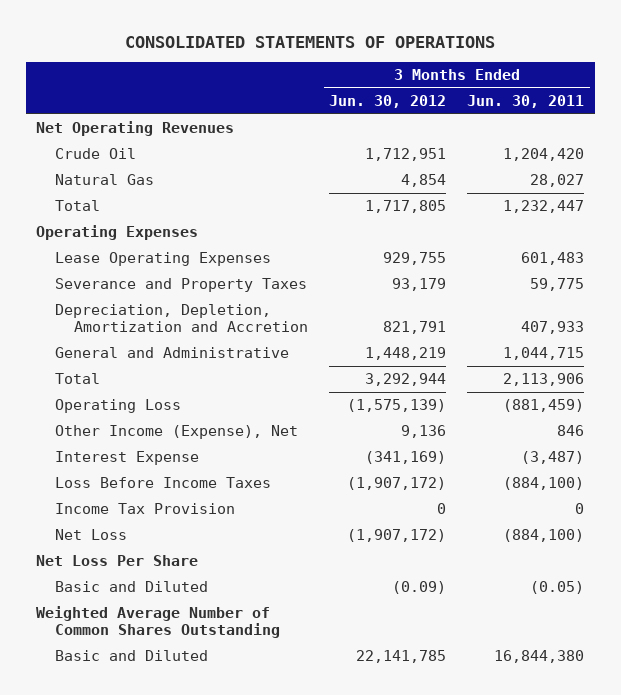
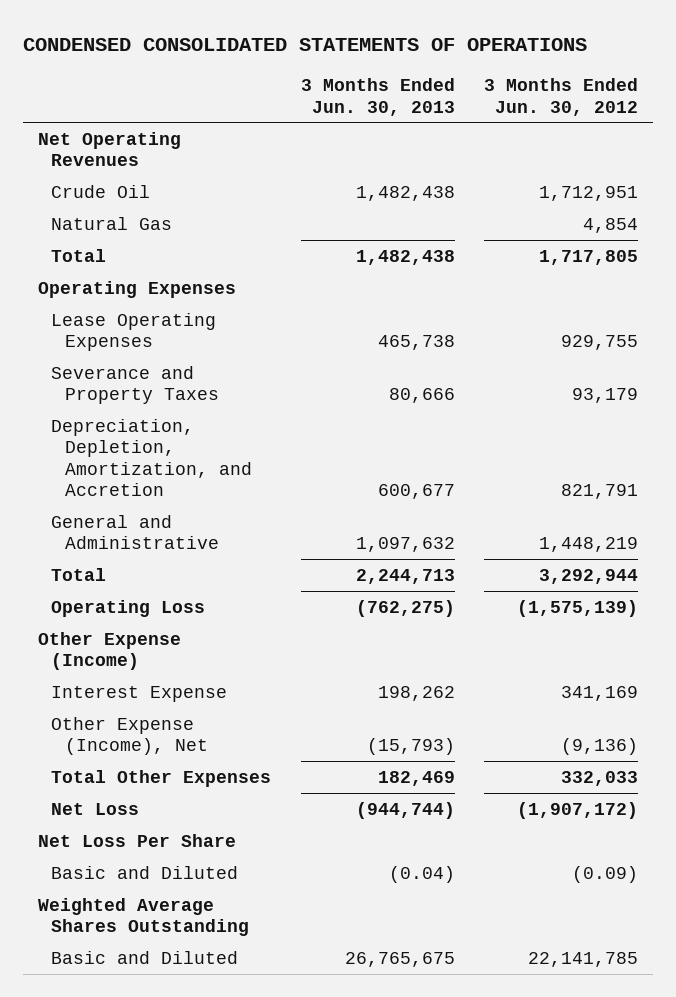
- CONSOLIDATED STATEMENTS OF OPERATIONS
+ CONDENSED CONSOLIDATED STATEMENTS OF OPERATIONS
- | 3 Months Ended Jun. 30, 2012 | 3 Months Ended Jun. 30, 2011
+ | 3 Months Ended Jun. 30, 2013 | 3 Months Ended Jun. 30, 2012
- Depreciation, Depletion, Amortization and Accretion | 821,791 | 407,933
+ Depreciation, Depletion, Amortization, and Accretion | 600,677 | 821,791
- Other Income (Expense), Net | 9,136 | 846
- Interest Expense | (341,169) | (3,487)
- Loss Before Income Taxes | (1,907,172) | (884,100)
- Income Tax Provision | 0 | 0
+ Other Expense (Income)
+ Interest Expense | 198,262 | 341,169
+ Other Expense (Income), Net | (15,793) | (9,136)
+ Total Other Expenses | 182,469 | 332,033
- Weighted Average Number of Common Shares Outstanding
+ Weighted Average Shares Outstanding

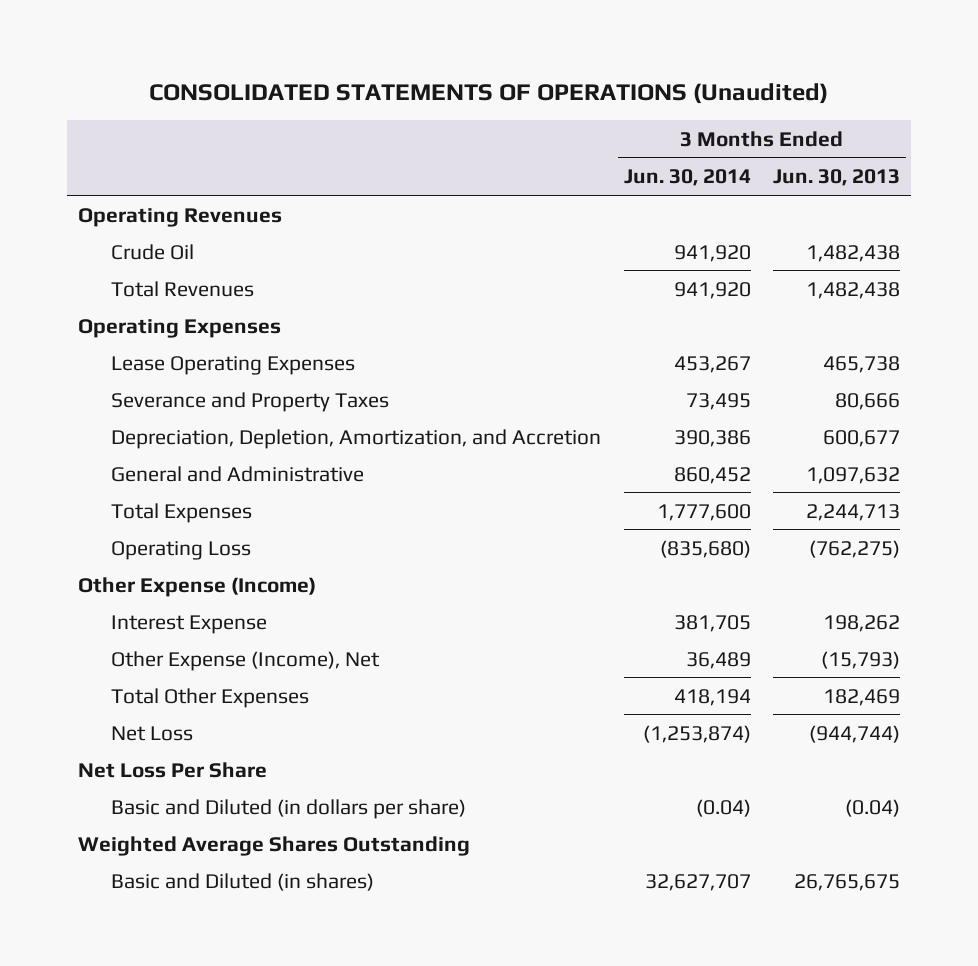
- CONDENSED CONSOLIDATED STATEMENTS OF OPERATIONS
+ CONSOLIDATED STATEMENTS OF OPERATIONS (Unaudited)
- | 3 Months Ended Jun. 30, 2013 | 3 Months Ended Jun. 30, 2012
+ | 3 Months Ended Jun. 30, 2014 | 3 Months Ended Jun. 30, 2013
- Net Operating Revenues
+ Operating Revenues
- Natural Gas | | 4,854
- Total | 1,482,438 | 1,717,805
+ Total Revenues | 941,920 | 1,482,438
- Total | 2,244,713 | 3,292,944
+ Total Expenses | 1,777,600 | 2,244,713
- Basic and Diluted | (0.04) | (0.09)
+ Basic and Diluted (in dollars per share) | (0.04) | (0.04)
- Basic and Diluted | 26,765,675 | 22,141,785
+ Basic and Diluted (in shares) | 32,627,707 | 26,765,675

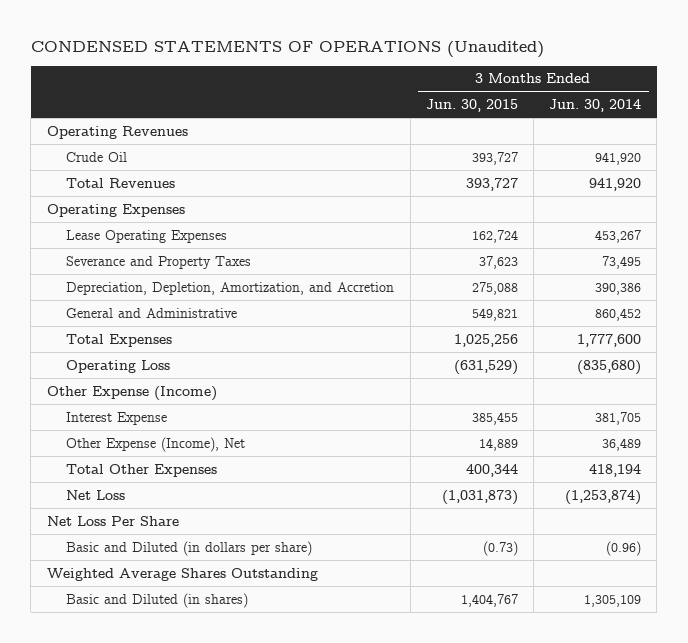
- CONSOLIDATED STATEMENTS OF OPERATIONS (Unaudited)
+ CONDENSED STATEMENTS OF OPERATIONS (Unaudited)
- | 3 Months Ended Jun. 30, 2014 | 3 Months Ended Jun. 30, 2013
+ | 3 Months Ended Jun. 30, 2015 | 3 Months Ended Jun. 30, 2014
- Basic and Diluted (in dollars per share) | (0.04) | (0.04)
+ Basic and Diluted (in dollars per share) | (0.73) | (0.96)
- Basic and Diluted (in shares) | 32,627,707 | 26,765,675
+ Basic and Diluted (in shares) | 1,404,767 | 1,305,109

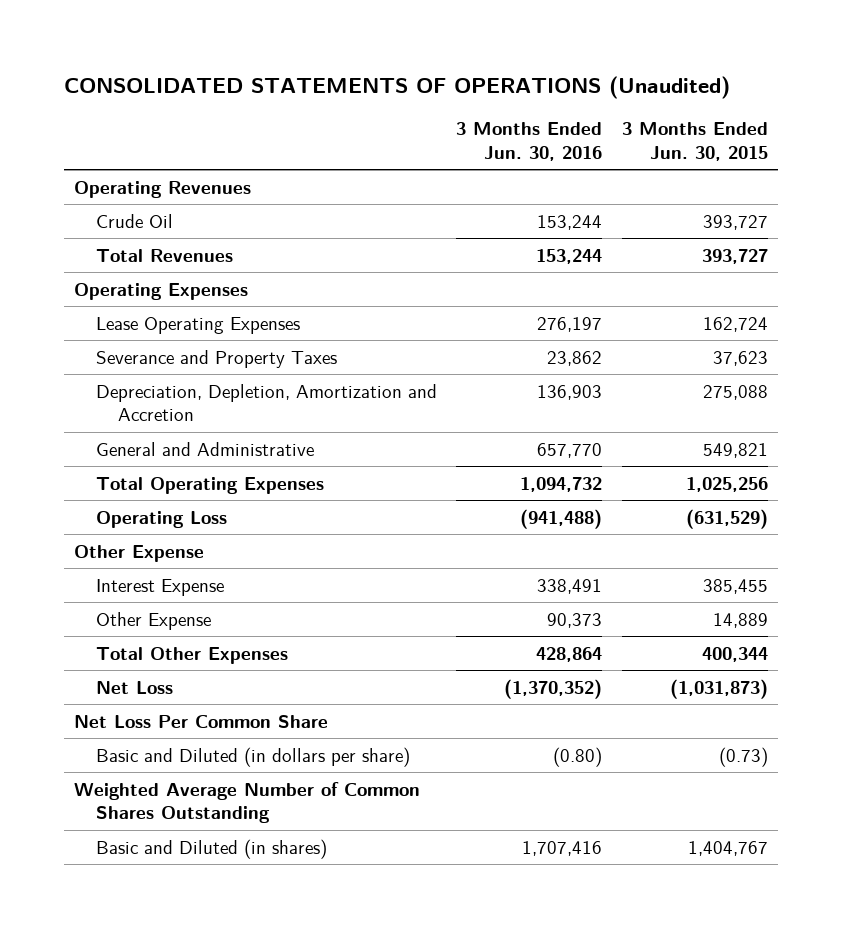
- CONDENSED STATEMENTS OF OPERATIONS (Unaudited)
+ CONSOLIDATED STATEMENTS OF OPERATIONS (Unaudited)
- | 3 Months Ended Jun. 30, 2015 | 3 Months Ended Jun. 30, 2014
+ | 3 Months Ended Jun. 30, 2016 | 3 Months Ended Jun. 30, 2015
- Depreciation, Depletion, Amortization, and Accretion | 275,088 | 390,386
+ Depreciation, Depletion, Amortization and Accretion | 136,903 | 275,088
- Total Expenses | 1,025,256 | 1,777,600
+ Total Operating Expenses | 1,094,732 | 1,025,256
- Other Expense (Income)
+ Other Expense
- Other Expense (Income), Net | 14,889 | 36,489
+ Other Expense | 90,373 | 14,889
- Net Loss Per Share
+ Net Loss Per Common Share
- Weighted Average Shares Outstanding
+ Weighted Average Number of Common Shares Outstanding

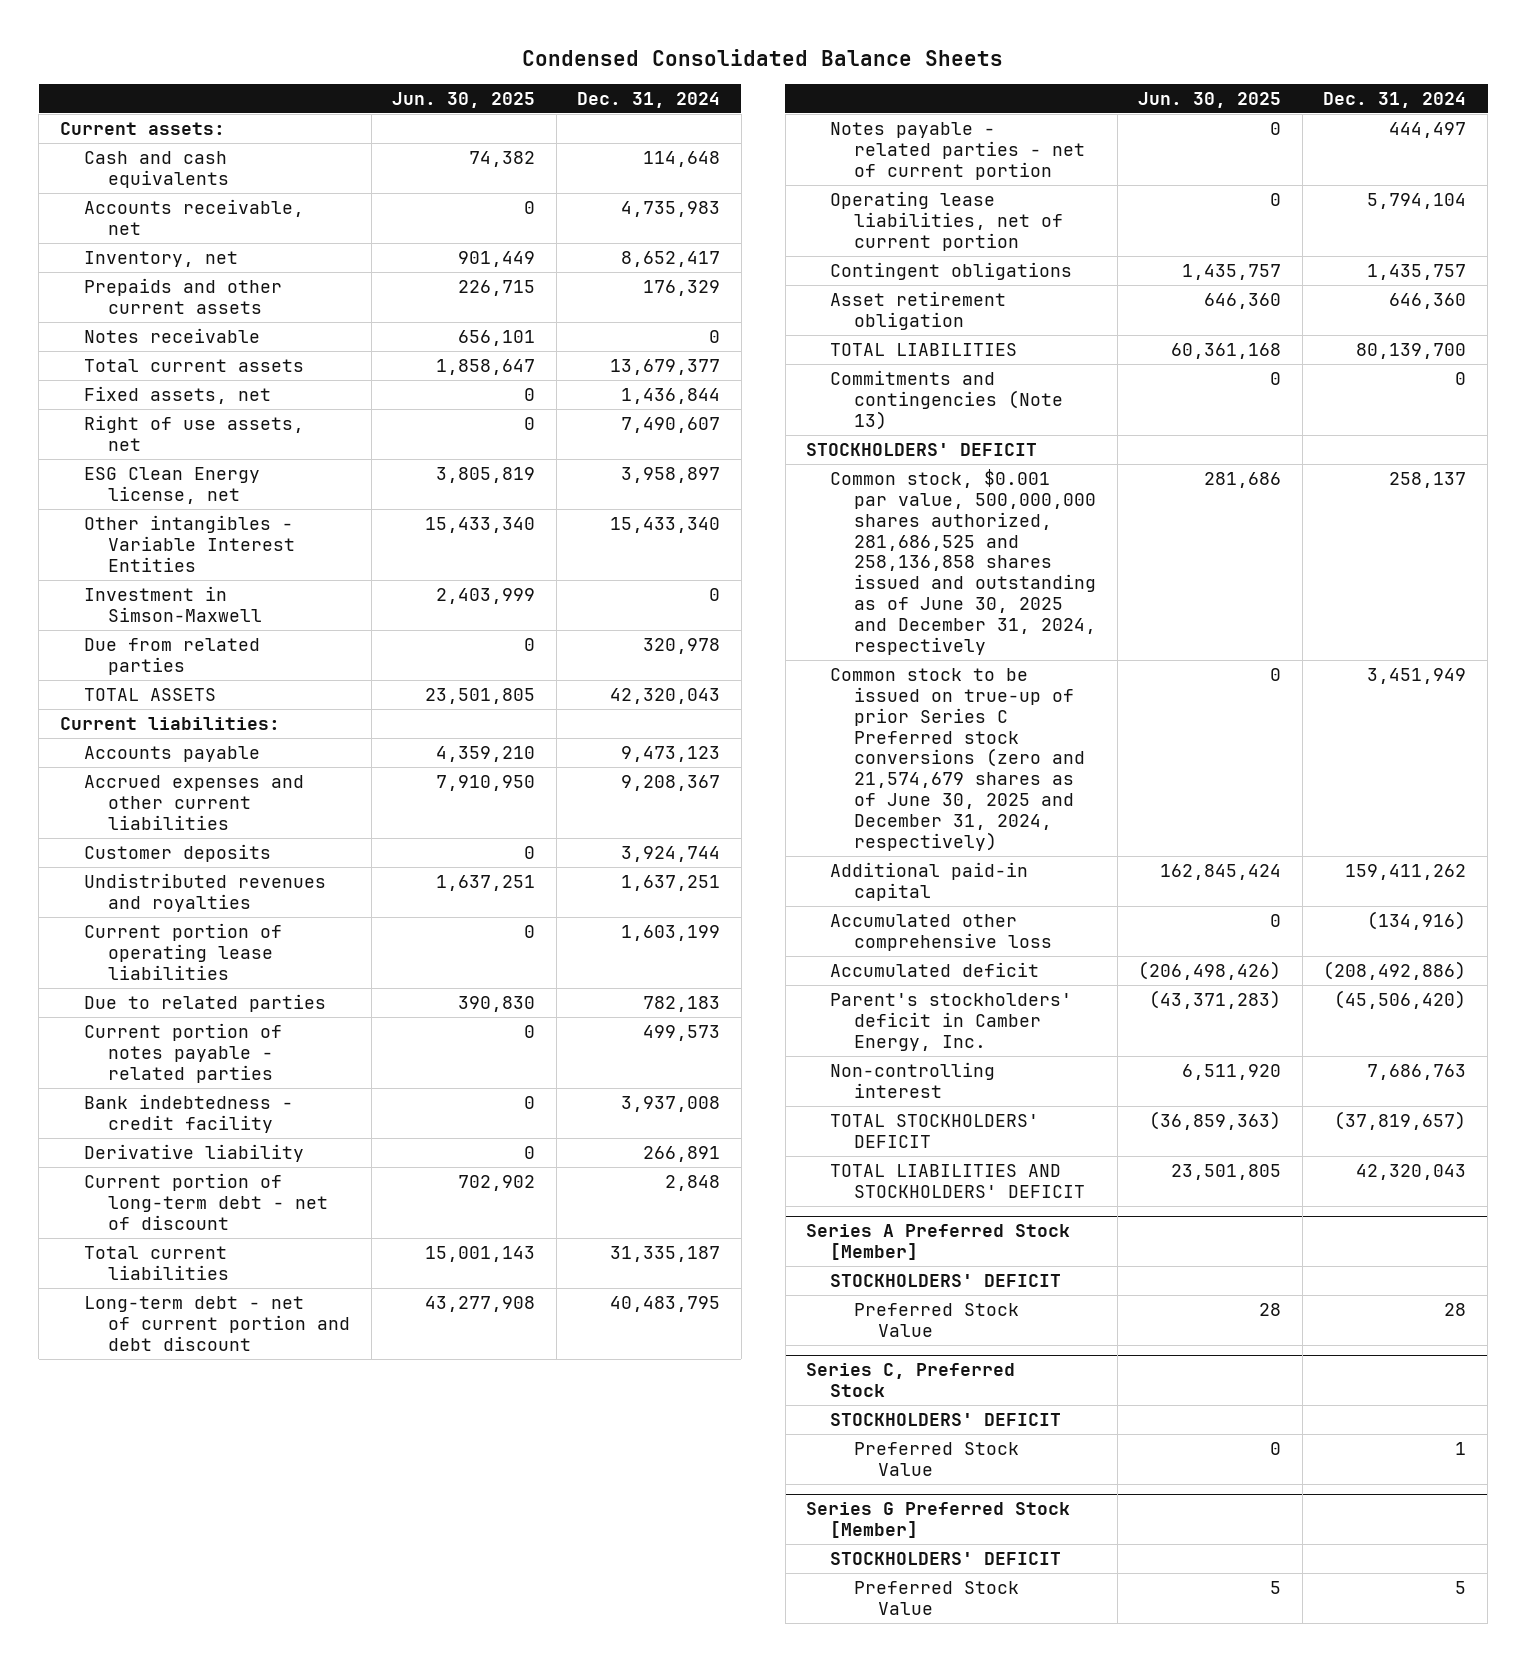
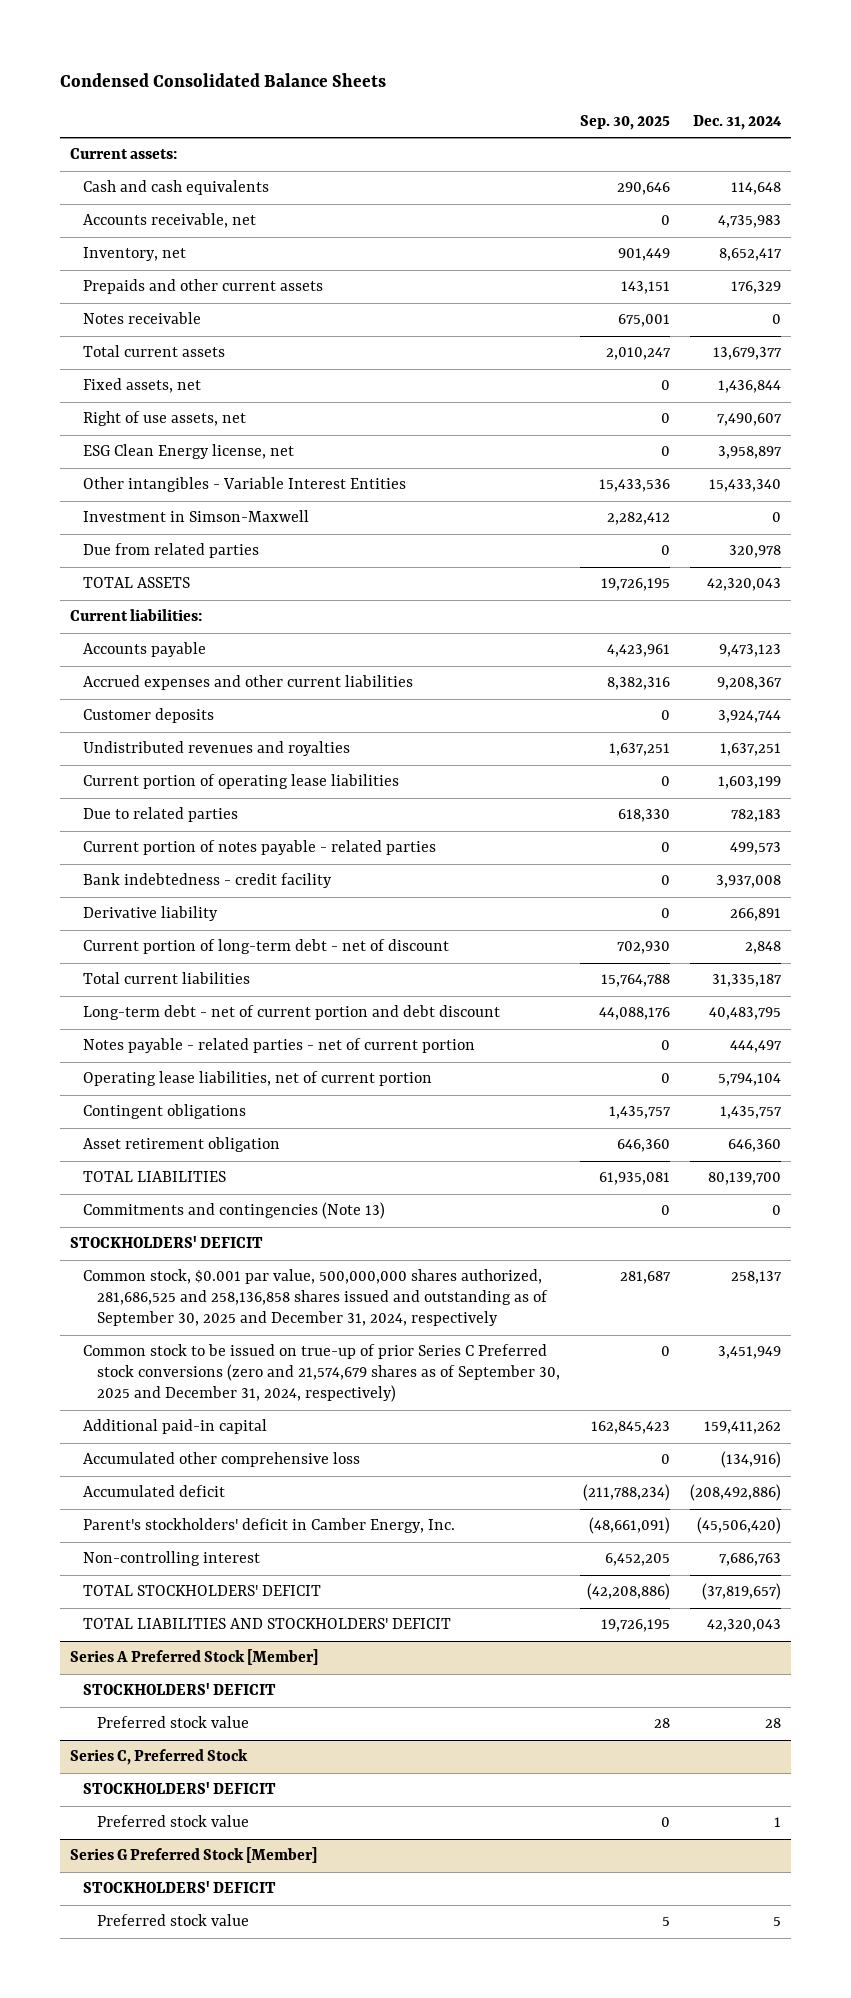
- | Jun. 30, 2025 | Dec. 31, 2024
+ | Sep. 30, 2025 | Dec. 31, 2024
- Common stock, $0.001 par value, 500,000,000 shares authorized, 281,686,525 and 258,136,858 shares issued and outstanding as of June 30, 2025 and December 31, 2024, respectively | 281,686 | 258,137
- Common stock to be issued on true-up of prior Series C Preferred stock conversions (zero and 21,574,679 shares as of June 30, 2025 and December 31, 2024, respectively) | 0 | 3,451,949
+ Common stock, $0.001 par value, 500,000,000 shares authorized, 281,686,525 and 258,136,858 shares issued and outstanding as of September 30, 2025 and December 31, 2024, respectively | 281,687 | 258,137
+ Common stock to be issued on true-up of prior Series C Preferred stock conversions (zero and 21,574,679 shares as of September 30, 2025 and December 31, 2024, respectively) | 0 | 3,451,949
@ Series A Preferred Stock [Member]
- Preferred Stock Value | 28 | 28
+ Preferred stock value | 28 | 28
@ Series C, Preferred Stock
- Preferred Stock Value | 0 | 1
+ Preferred stock value | 0 | 1
@ Series G Preferred Stock [Member]
- Preferred Stock Value | 5 | 5
+ Preferred stock value | 5 | 5

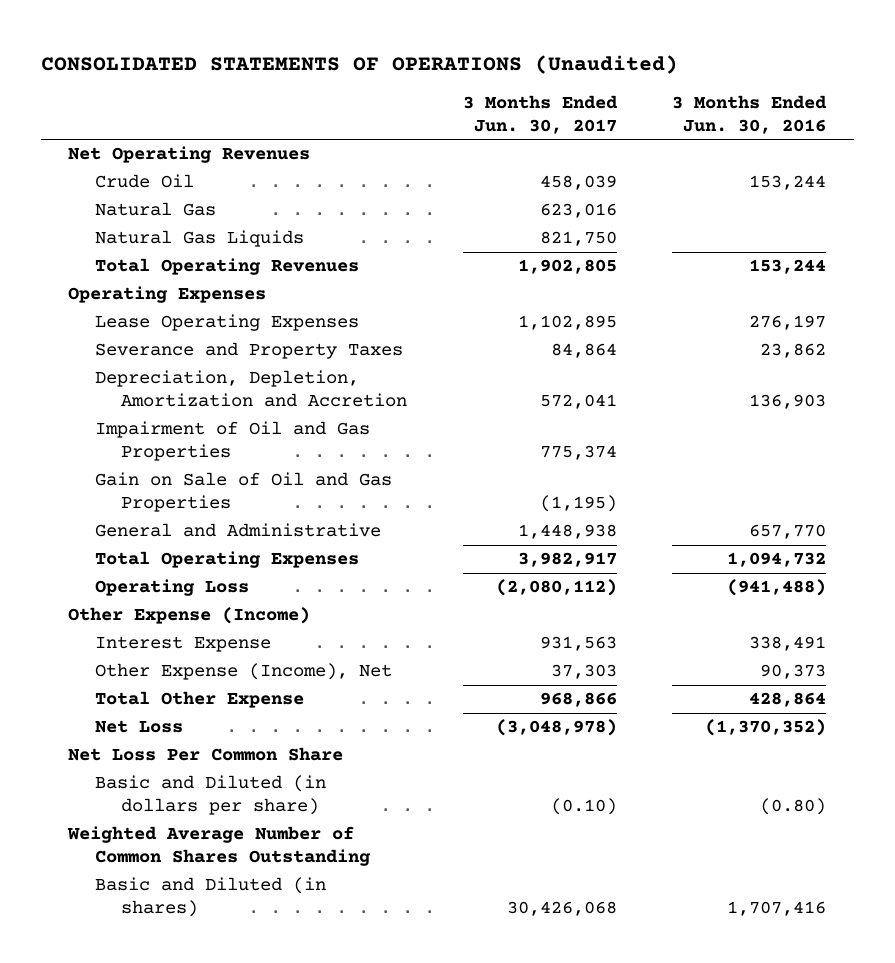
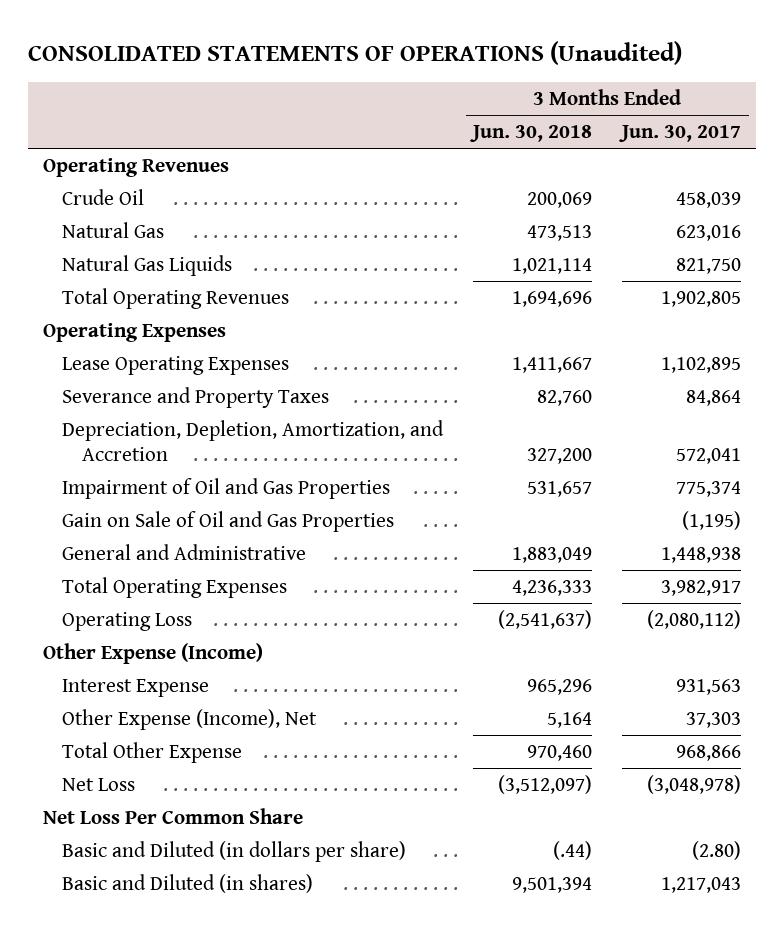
- | 3 Months Ended Jun. 30, 2017 | 3 Months Ended Jun. 30, 2016
+ | 3 Months Ended Jun. 30, 2018 | 3 Months Ended Jun. 30, 2017
- Net Operating Revenues
+ Operating Revenues
- Depreciation, Depletion, Amortization and Accretion | 572,041 | 136,903
+ Depreciation, Depletion, Amortization, and Accretion | 327,200 | 572,041
- Basic and Diluted (in dollars per share) | (0.10) | (0.80)
- Weighted Average Number of Common Shares Outstanding
- Basic and Diluted (in shares) | 30,426,068 | 1,707,416
+ Basic and Diluted (in dollars per share) | (.44) | (2.80)
+ Basic and Diluted (in shares) | 9,501,394 | 1,217,043

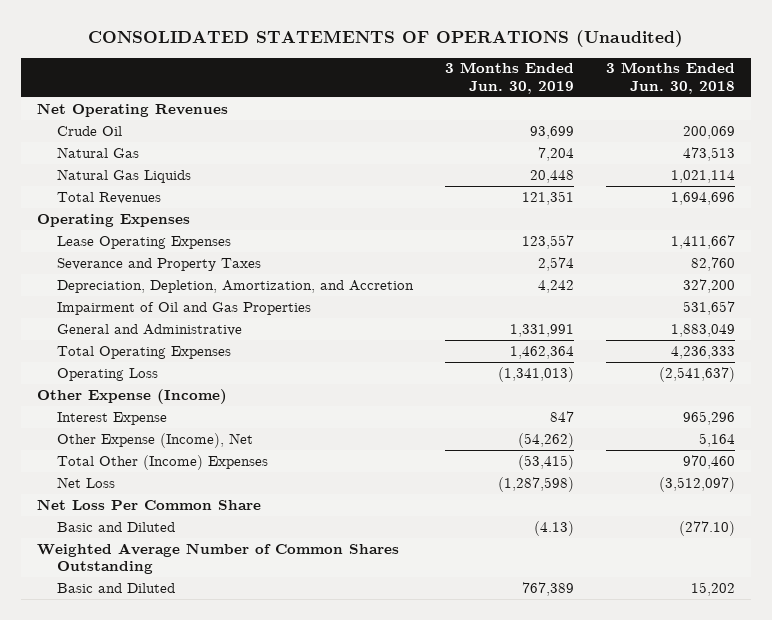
- | 3 Months Ended Jun. 30, 2018 | 3 Months Ended Jun. 30, 2017
+ | 3 Months Ended Jun. 30, 2019 | 3 Months Ended Jun. 30, 2018
- Operating Revenues
+ Net Operating Revenues
- Total Operating Revenues | 1,694,696 | 1,902,805
+ Total Revenues | 121,351 | 1,694,696
- Gain on Sale of Oil and Gas Properties | | (1,195)
- Total Other Expense | 970,460 | 968,866
+ Total Other (Income) Expenses | (53,415) | 970,460
- Basic and Diluted (in dollars per share) | (.44) | (2.80)
- Basic and Diluted (in shares) | 9,501,394 | 1,217,043
+ Basic and Diluted | (4.13) | (277.10)
+ Weighted Average Number of Common Shares Outstanding
+ Basic and Diluted | 767,389 | 15,202

